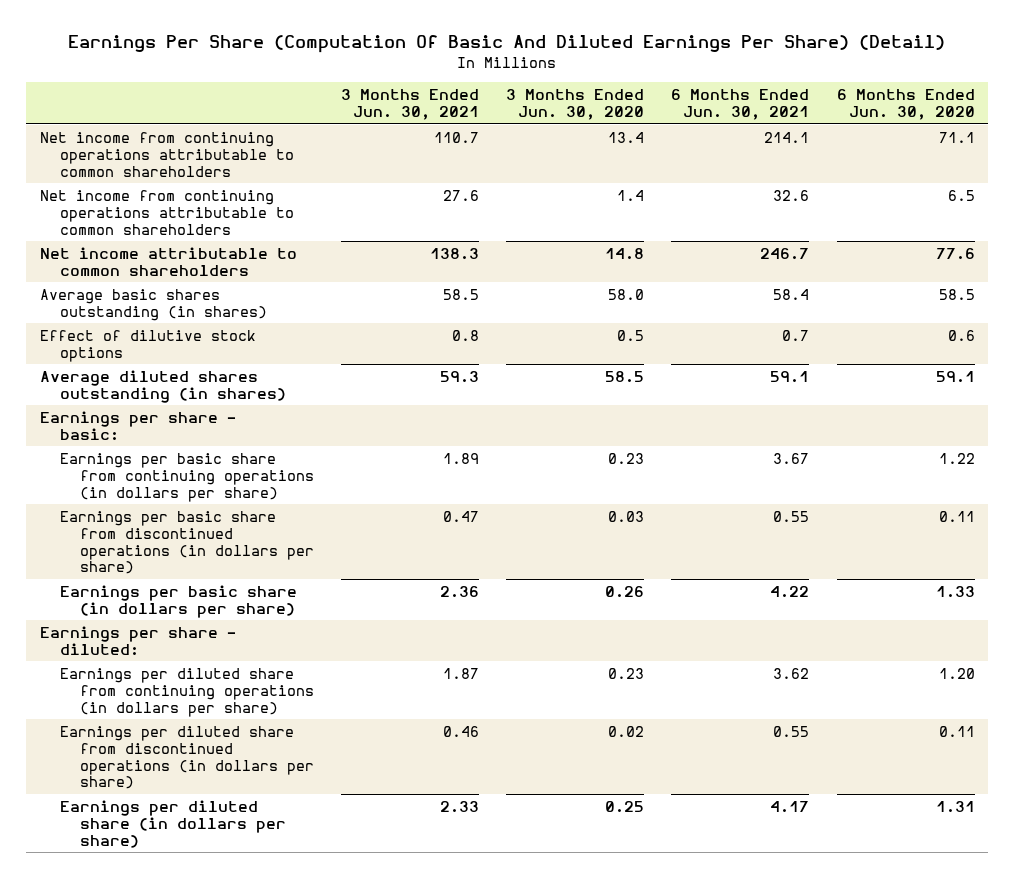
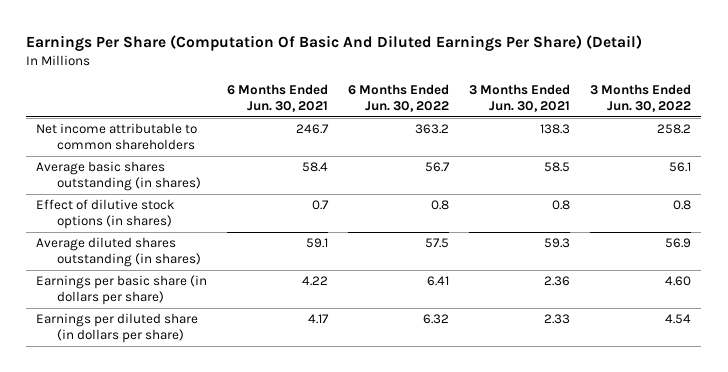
- | 3 Months Ended Jun. 30, 2021 | 3 Months Ended Jun. 30, 2020 | 6 Months Ended Jun. 30, 2021 | 6 Months Ended Jun. 30, 2020
+ | 6 Months Ended Jun. 30, 2021 | 6 Months Ended Jun. 30, 2022 | 3 Months Ended Jun. 30, 2021 | 3 Months Ended Jun. 30, 2022
- Net income from continuing operations attributable to common shareholders | 110.7 | 13.4 | 214.1 | 71.1
- Net income from continuing operations attributable to common shareholders | 27.6 | 1.4 | 32.6 | 6.5
- Effect of dilutive stock options | 0.8 | 0.5 | 0.7 | 0.6
+ Effect of dilutive stock options (in shares) | 0.7 | 0.8 | 0.8 | 0.8
- Earnings per share - basic:
- Earnings per basic share from continuing operations (in dollars per share) | 1.89 | 0.23 | 3.67 | 1.22
- Earnings per basic share from discontinued operations (in dollars per share) | 0.47 | 0.03 | 0.55 | 0.11
- Earnings per share - diluted:
- Earnings per diluted share from continuing operations (in dollars per share) | 1.87 | 0.23 | 3.62 | 1.20
- Earnings per diluted share from discontinued operations (in dollars per share) | 0.46 | 0.02 | 0.55 | 0.11

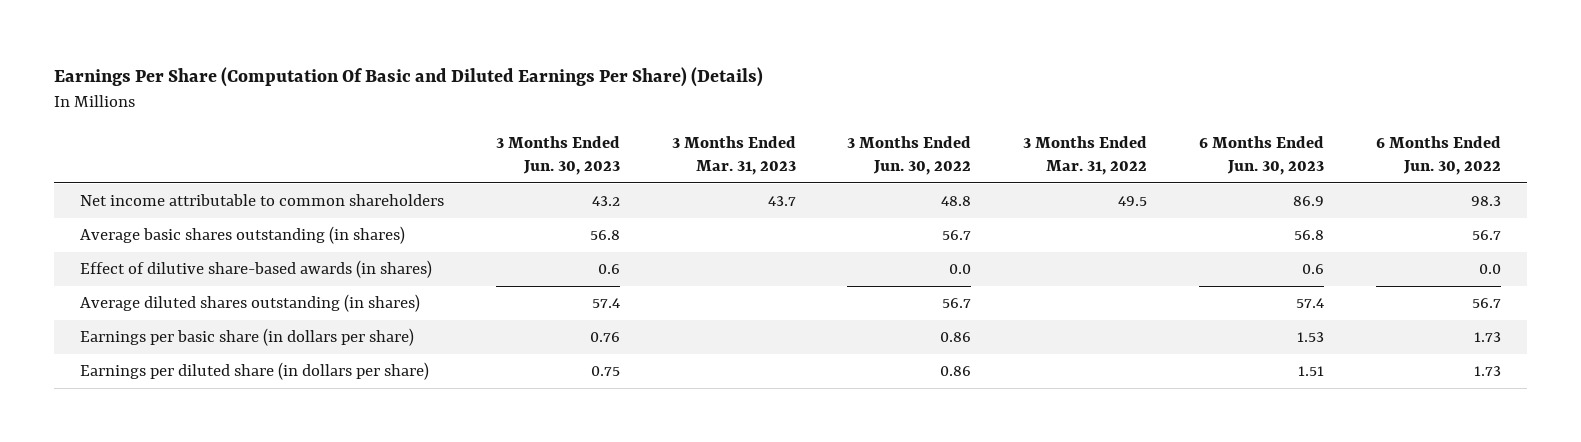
- Earnings Per Share (Computation Of Basic And Diluted Earnings Per Share) (Detail)
+ Earnings Per Share (Computation Of Basic and Diluted Earnings Per Share) (Details)
- | 6 Months Ended Jun. 30, 2021 | 6 Months Ended Jun. 30, 2022 | 3 Months Ended Jun. 30, 2021 | 3 Months Ended Jun. 30, 2022
+ | 3 Months Ended Jun. 30, 2023 | 3 Months Ended Mar. 31, 2023 | 3 Months Ended Jun. 30, 2022 | 3 Months Ended Mar. 31, 2022 | 6 Months Ended Jun. 30, 2023 | 6 Months Ended Jun. 30, 2022
- Net income attributable to common shareholders | 246.7 | 363.2 | 138.3 | 258.2
- Average basic shares outstanding (in shares) | 58.4 | 56.7 | 58.5 | 56.1
- Effect of dilutive stock options (in shares) | 0.7 | 0.8 | 0.8 | 0.8
- Average diluted shares outstanding (in shares) | 59.1 | 57.5 | 59.3 | 56.9
- Earnings per basic share (in dollars per share) | 4.22 | 6.41 | 2.36 | 4.60
- Earnings per diluted share (in dollars per share) | 4.17 | 6.32 | 2.33 | 4.54
+ Net income attributable to common shareholders | 43.2 | 43.7 | 48.8 | 49.5 | 86.9 | 98.3
+ Average basic shares outstanding (in shares) | 56.8 | | 56.7 | | 56.8 | 56.7
+ Effect of dilutive share-based awards (in shares) | 0.6 | | 0.0 | | 0.6 | 0.0
+ Average diluted shares outstanding (in shares) | 57.4 | | 56.7 | | 57.4 | 56.7
+ Earnings per basic share (in dollars per share) | 0.76 | | 0.86 | | 1.53 | 1.73
+ Earnings per diluted share (in dollars per share) | 0.75 | | 0.86 | | 1.51 | 1.73

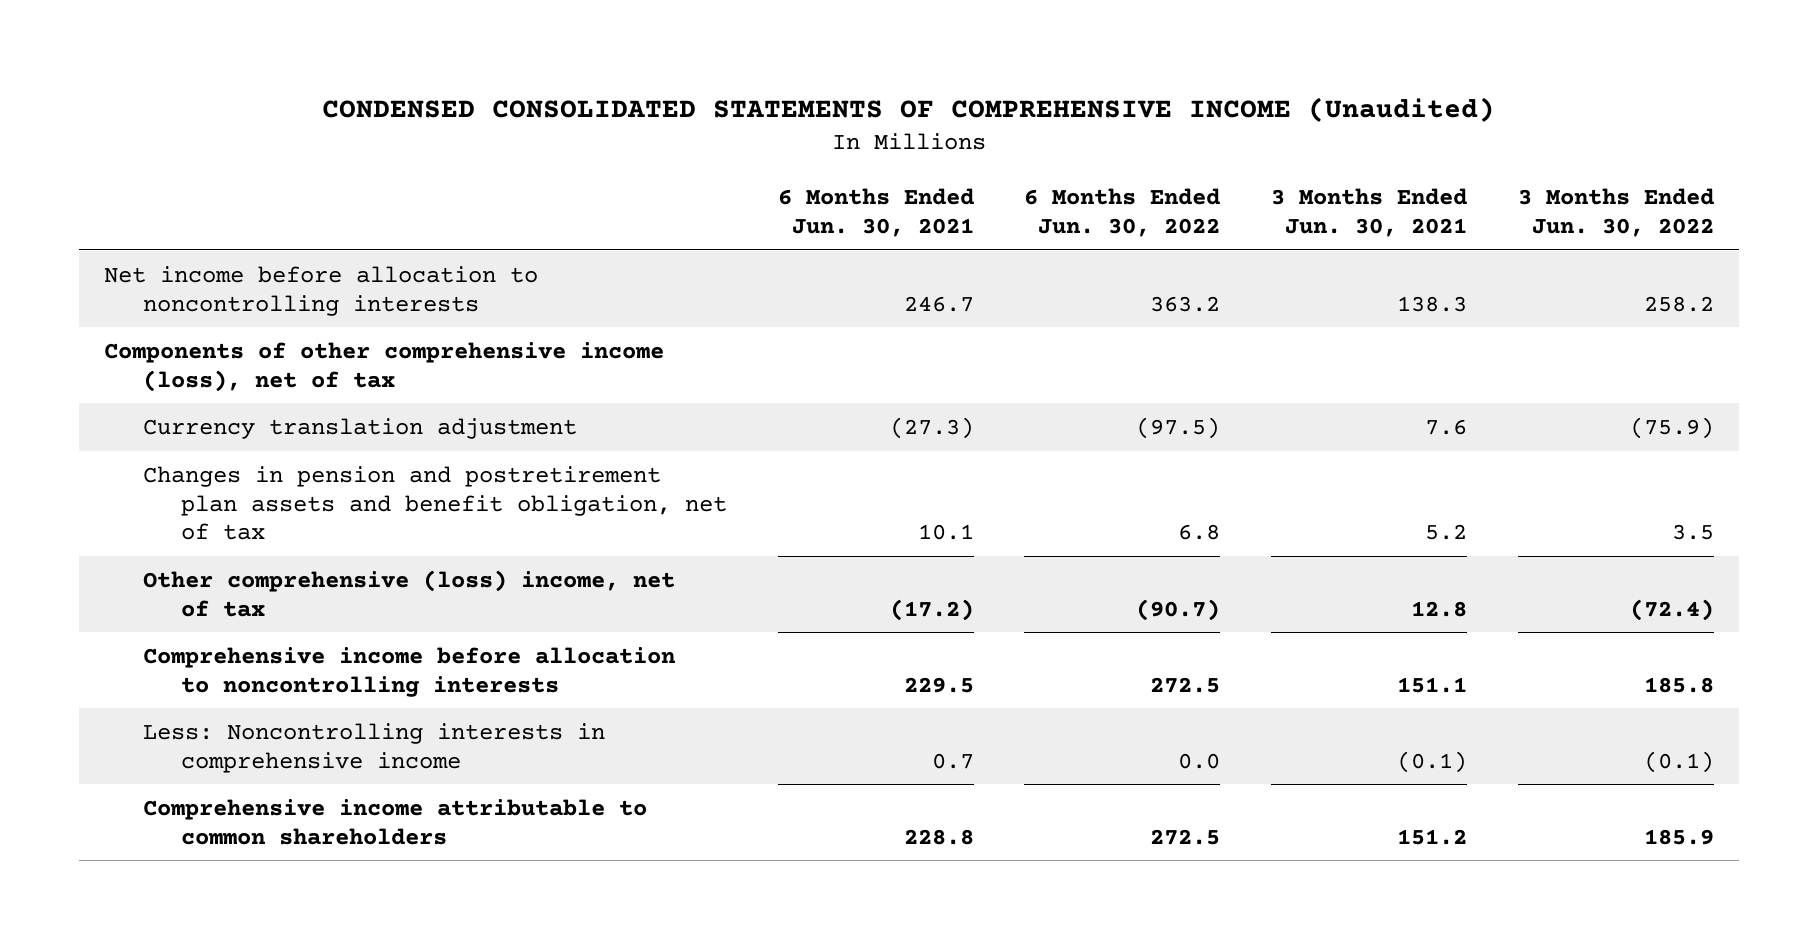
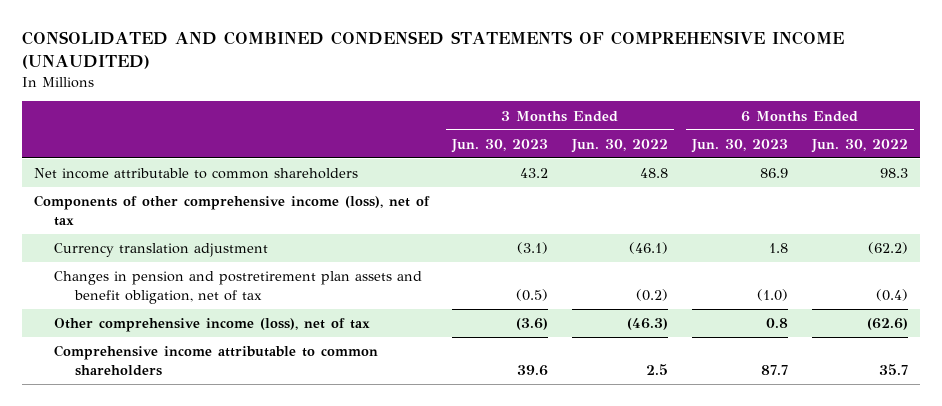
- CONDENSED CONSOLIDATED STATEMENTS OF COMPREHENSIVE INCOME (Unaudited)
+ CONSOLIDATED AND COMBINED CONDENSED STATEMENTS OF COMPREHENSIVE INCOME (UNAUDITED)
- | 6 Months Ended Jun. 30, 2021 | 6 Months Ended Jun. 30, 2022 | 3 Months Ended Jun. 30, 2021 | 3 Months Ended Jun. 30, 2022
+ | 3 Months Ended Jun. 30, 2023 | 3 Months Ended Jun. 30, 2022 | 6 Months Ended Jun. 30, 2023 | 6 Months Ended Jun. 30, 2022
- Net income before allocation to noncontrolling interests | 246.7 | 363.2 | 138.3 | 258.2
+ Net income attributable to common shareholders | 43.2 | 48.8 | 86.9 | 98.3
- Currency translation adjustment | (27.3) | (97.5) | 7.6 | (75.9)
- Changes in pension and postretirement plan assets and benefit obligation, net of tax | 10.1 | 6.8 | 5.2 | 3.5
- Other comprehensive (loss) income, net of tax | (17.2) | (90.7) | 12.8 | (72.4)
- Comprehensive income before allocation to noncontrolling interests | 229.5 | 272.5 | 151.1 | 185.8
- Less: Noncontrolling interests in comprehensive income | 0.7 | 0.0 | (0.1) | (0.1)
- Comprehensive income attributable to common shareholders | 228.8 | 272.5 | 151.2 | 185.9
+ Currency translation adjustment | (3.1) | (46.1) | 1.8 | (62.2)
+ Changes in pension and postretirement plan assets and benefit obligation, net of tax | (0.5) | (0.2) | (1.0) | (0.4)
+ Other comprehensive income (loss), net of tax | (3.6) | (46.3) | 0.8 | (62.6)
+ Comprehensive income attributable to common shareholders | 39.6 | 2.5 | 87.7 | 35.7

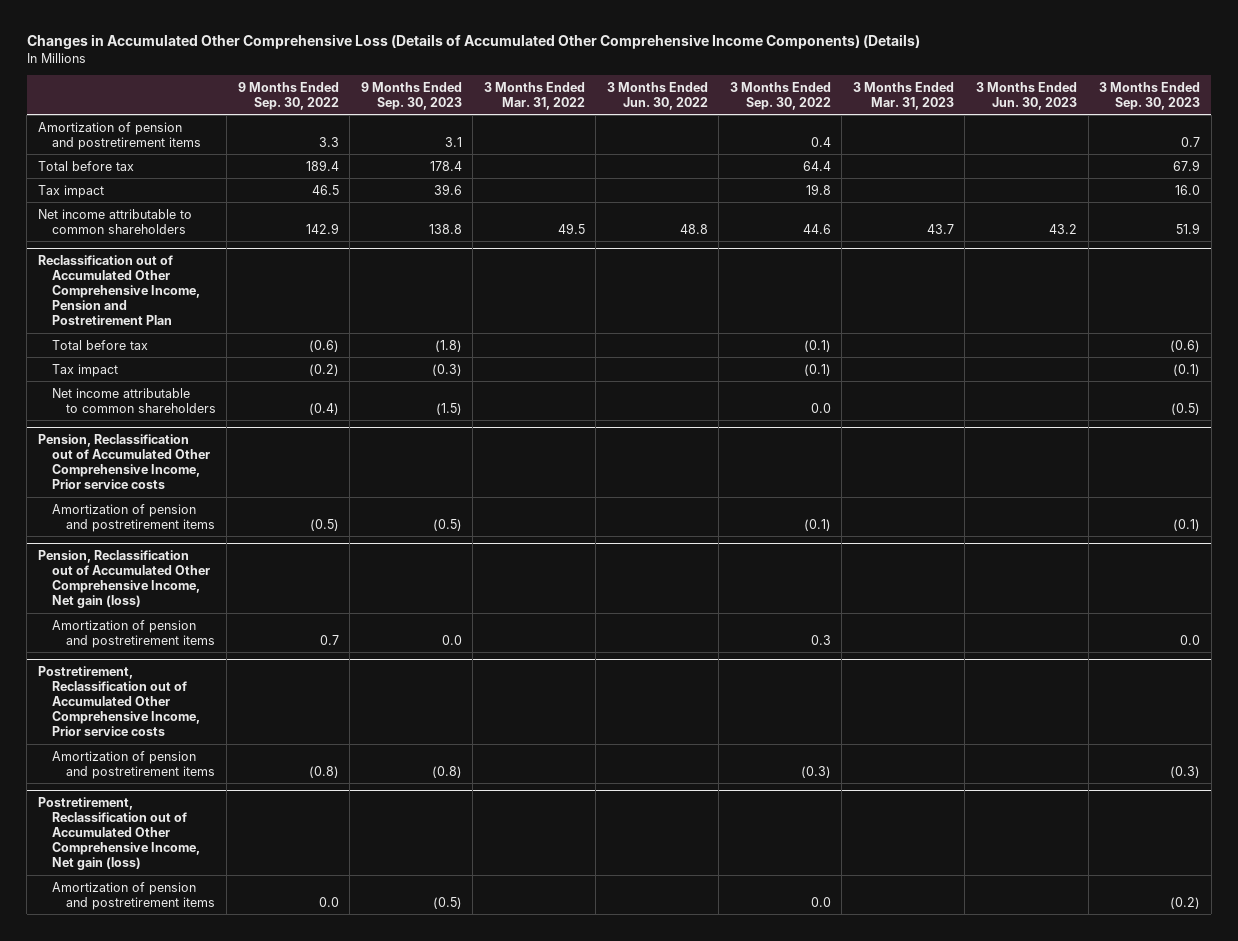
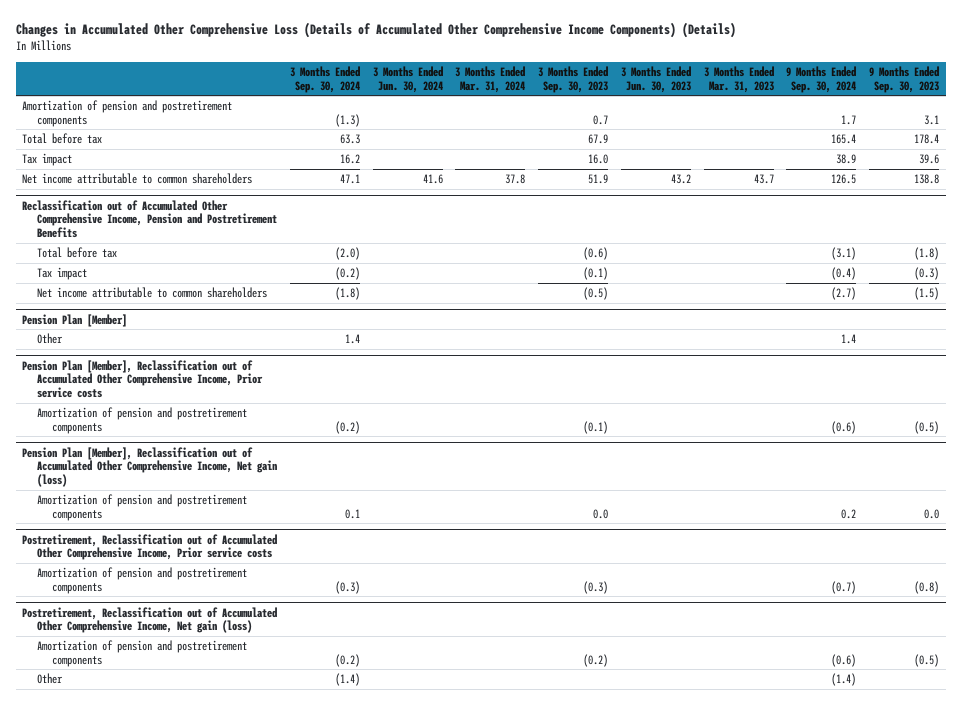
- | 9 Months Ended Sep. 30, 2022 | 9 Months Ended Sep. 30, 2023 | 3 Months Ended Mar. 31, 2022 | 3 Months Ended Jun. 30, 2022 | 3 Months Ended Sep. 30, 2022 | 3 Months Ended Mar. 31, 2023 | 3 Months Ended Jun. 30, 2023 | 3 Months Ended Sep. 30, 2023
+ | 3 Months Ended Sep. 30, 2024 | 3 Months Ended Jun. 30, 2024 | 3 Months Ended Mar. 31, 2024 | 3 Months Ended Sep. 30, 2023 | 3 Months Ended Jun. 30, 2023 | 3 Months Ended Mar. 31, 2023 | 9 Months Ended Sep. 30, 2024 | 9 Months Ended Sep. 30, 2023
- Amortization of pension and postretirement items | 3.3 | 3.1 | | | 0.4 | | | 0.7
+ Amortization of pension and postretirement components | (1.3) | | | 0.7 | | | 1.7 | 3.1
- Reclassification out of Accumulated Other Comprehensive Income, Pension and Postretirement Plan
+ Reclassification out of Accumulated Other Comprehensive Income, Pension and Postretirement Benefits
- Pension, Reclassification out of Accumulated Other Comprehensive Income, Prior service costs
- Amortization of pension and postretirement items | (0.5) | (0.5) | | | (0.1) | | | (0.1)
- Pension, Reclassification out of Accumulated Other Comprehensive Income, Net gain (loss)
- Amortization of pension and postretirement items | 0.7 | 0.0 | | | 0.3 | | | 0.0
+ Pension Plan [Member]
+ Other | 1.4 | | | | | | 1.4 |
+ Pension Plan [Member], Reclassification out of Accumulated Other Comprehensive Income, Prior service costs
+ Amortization of pension and postretirement components | (0.2) | | | (0.1) | | | (0.6) | (0.5)
+ Pension Plan [Member], Reclassification out of Accumulated Other Comprehensive Income, Net gain (loss)
+ Amortization of pension and postretirement components | 0.1 | | | 0.0 | | | 0.2 | 0.0
@ Postretirement, Reclassification out of Accumulated Other Comprehensive Income, Prior service costs
- Amortization of pension and postretirement items | (0.8) | (0.8) | | | (0.3) | | | (0.3)
+ Amortization of pension and postretirement components | (0.3) | | | (0.3) | | | (0.7) | (0.8)
@ Postretirement, Reclassification out of Accumulated Other Comprehensive Income, Net gain (loss)
- Amortization of pension and postretirement items | 0.0 | (0.5) | | | 0.0 | | | (0.2)
+ Amortization of pension and postretirement components | (0.2) | | | (0.2) | | | (0.6) | (0.5)
+ Other | (1.4) | | | | | | (1.4) |

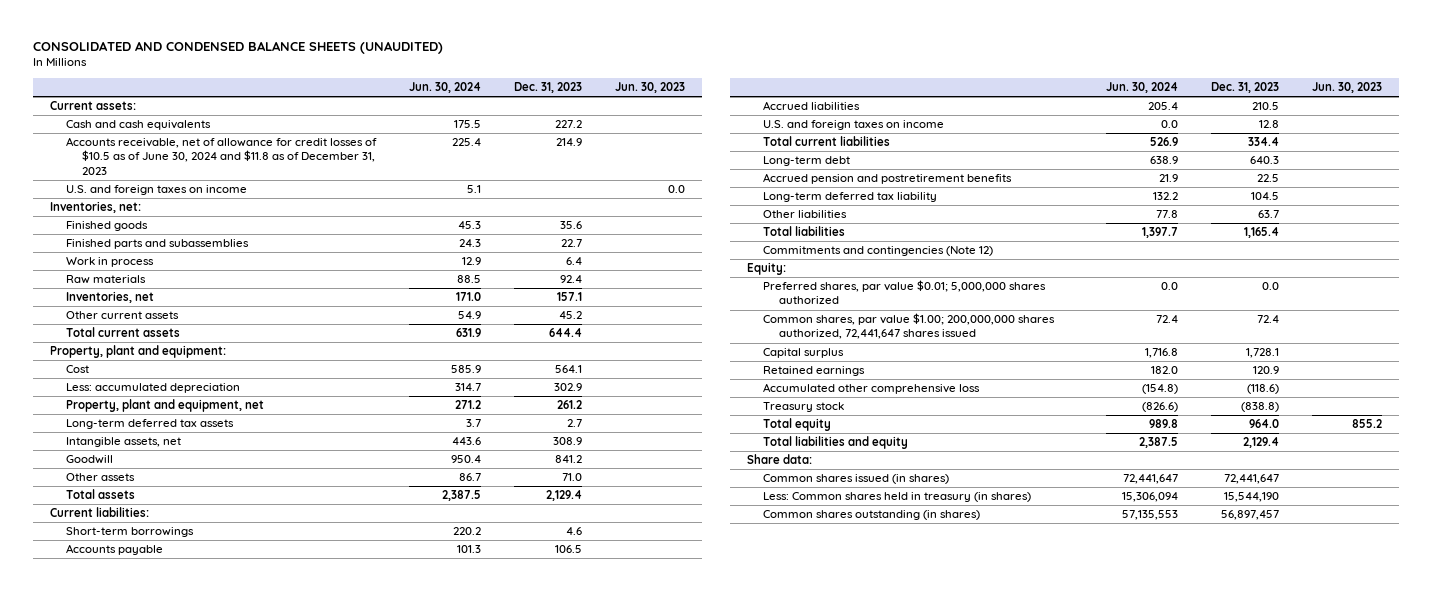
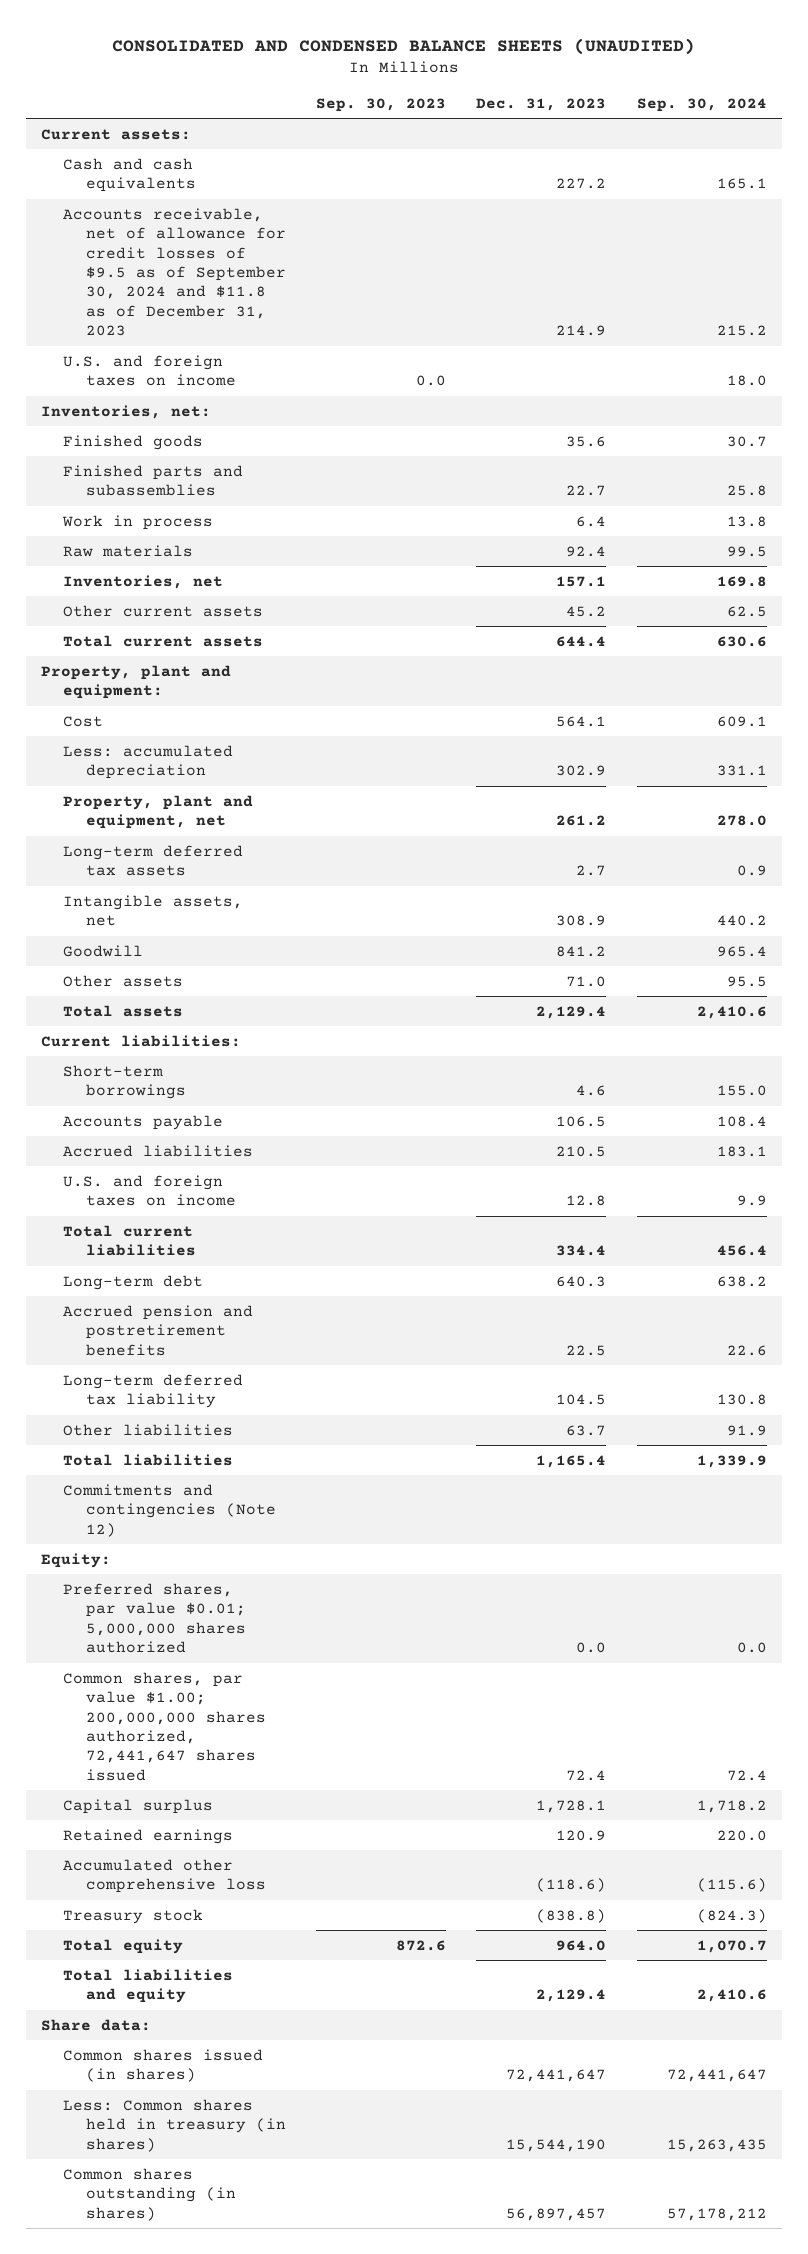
- | Jun. 30, 2024 | Dec. 31, 2023 | Jun. 30, 2023
+ | Sep. 30, 2023 | Dec. 31, 2023 | Sep. 30, 2024
- Accounts receivable, net of allowance for credit losses of $10.5 as of June 30, 2024 and $11.8 as of December 31, 2023 | 225.4 | 214.9 |
+ Accounts receivable, net of allowance for credit losses of $9.5 as of September 30, 2024 and $11.8 as of December 31, 2023 | | 214.9 | 215.2

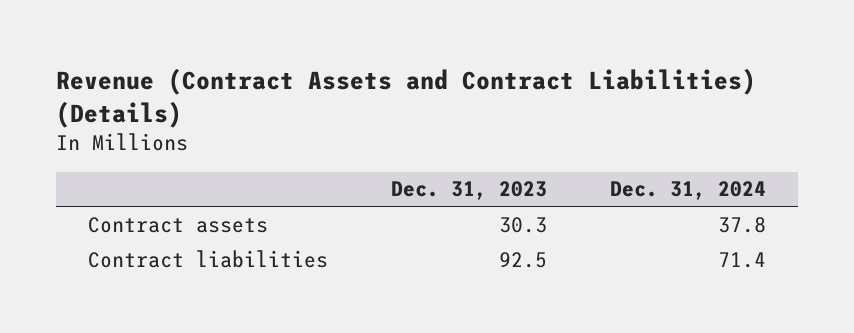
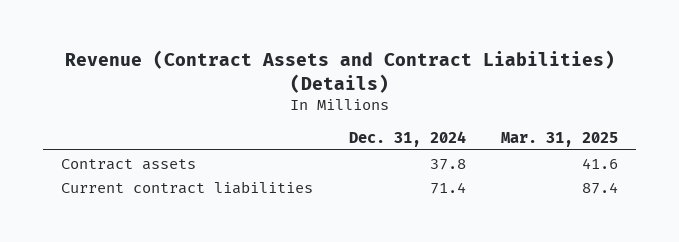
- | Dec. 31, 2023 | Dec. 31, 2024
+ | Dec. 31, 2024 | Mar. 31, 2025
- Contract liabilities | 92.5 | 71.4
+ Current contract liabilities | 71.4 | 87.4

